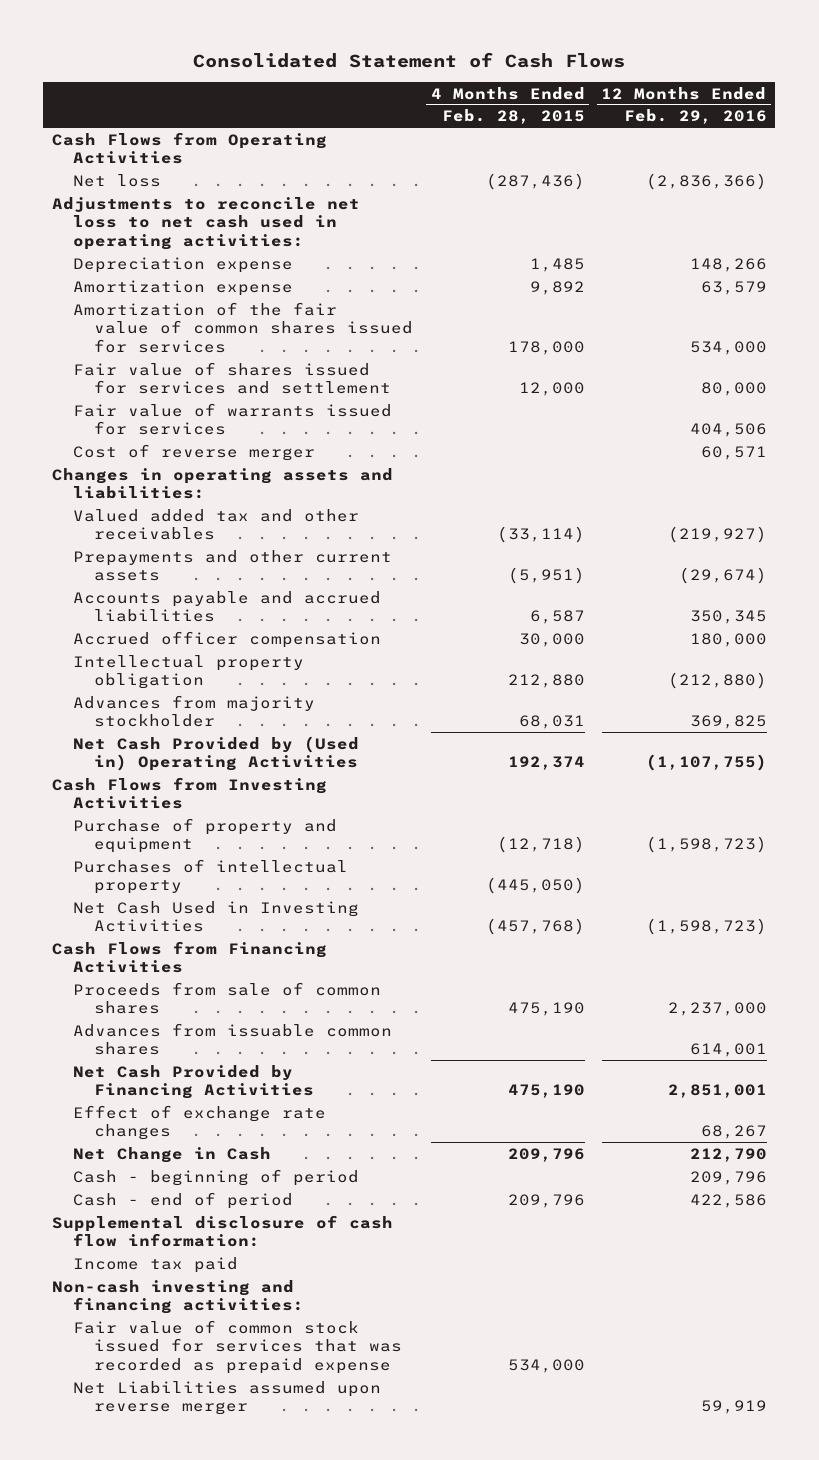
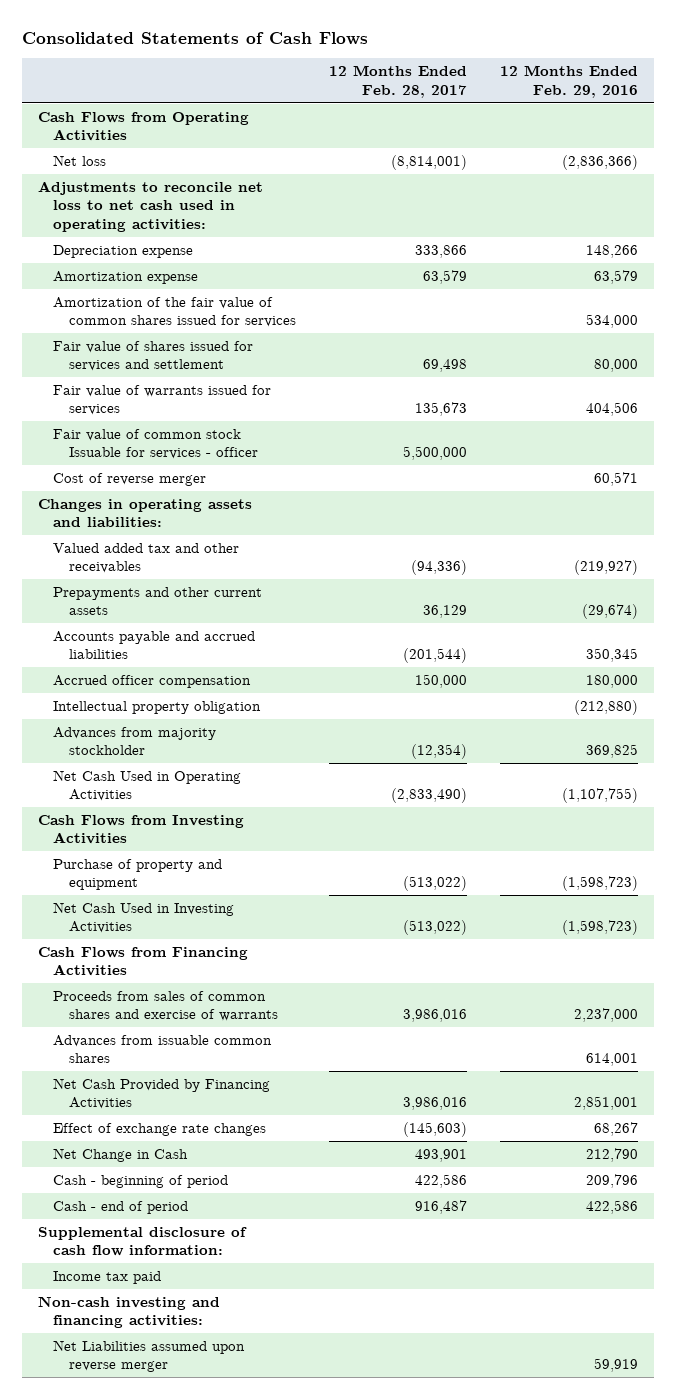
- Consolidated Statement of Cash Flows
+ Consolidated Statements of Cash Flows
- | 4 Months Ended Feb. 28, 2015 | 12 Months Ended Feb. 29, 2016
+ | 12 Months Ended Feb. 28, 2017 | 12 Months Ended Feb. 29, 2016
+ Fair value of common stock Issuable for services - officer | 5,500,000 |
- Net Cash Provided by (Used in) Operating Activities | 192,374 | (1,107,755)
+ Net Cash Used in Operating Activities | (2,833,490) | (1,107,755)
- Purchases of intellectual property | (445,050) |
- Proceeds from sale of common shares | 475,190 | 2,237,000
+ Proceeds from sales of common shares and exercise of warrants | 3,986,016 | 2,237,000
- Fair value of common stock issued for services that was recorded as prepaid expense | 534,000 |

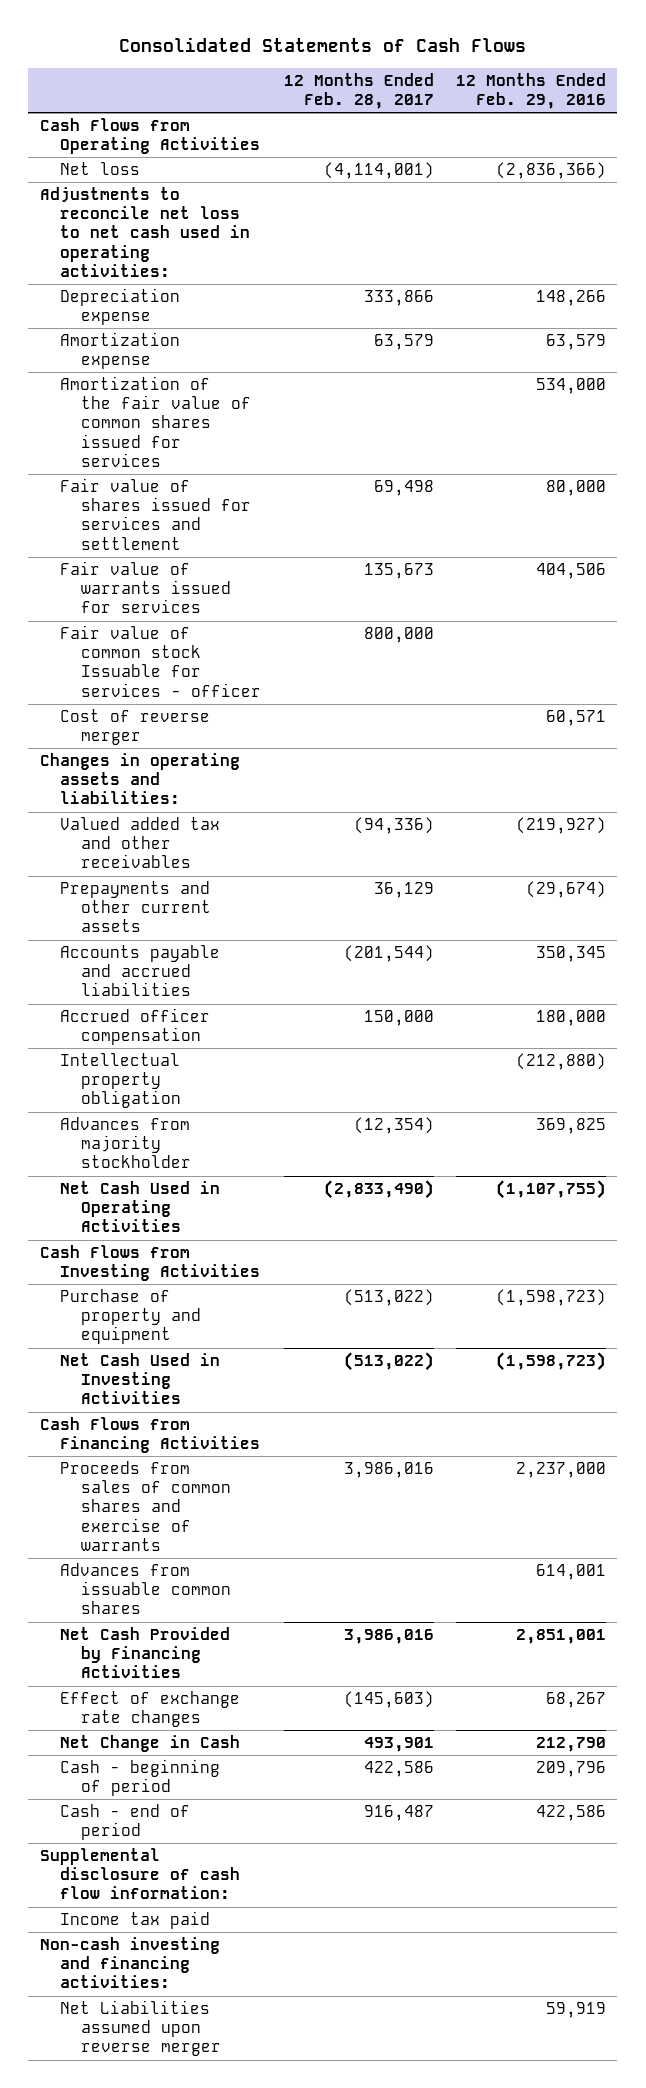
- Net loss | (8,814,001) | (2,836,366)
+ Net loss | (4,114,001) | (2,836,366)
- Fair value of common stock Issuable for services - officer | 5,500,000 |
+ Fair value of common stock Issuable for services - officer | 800,000 |

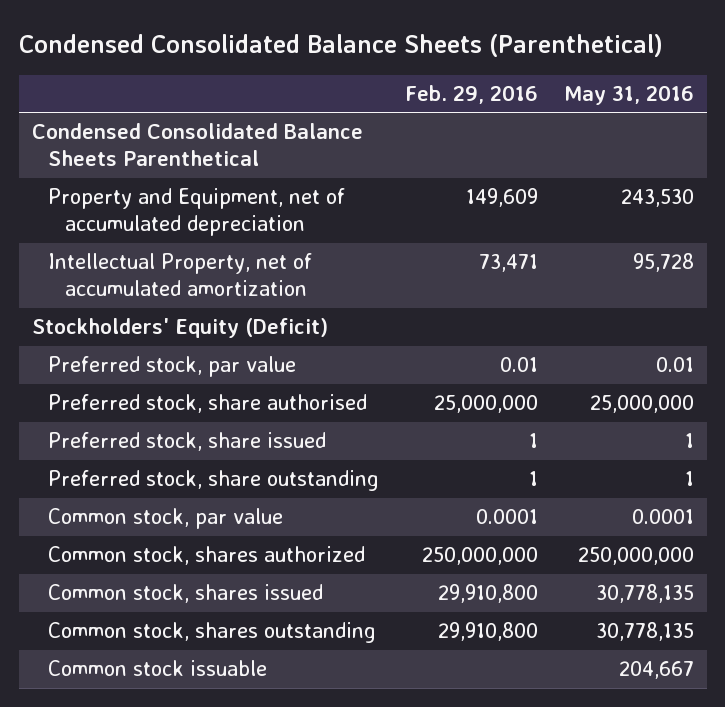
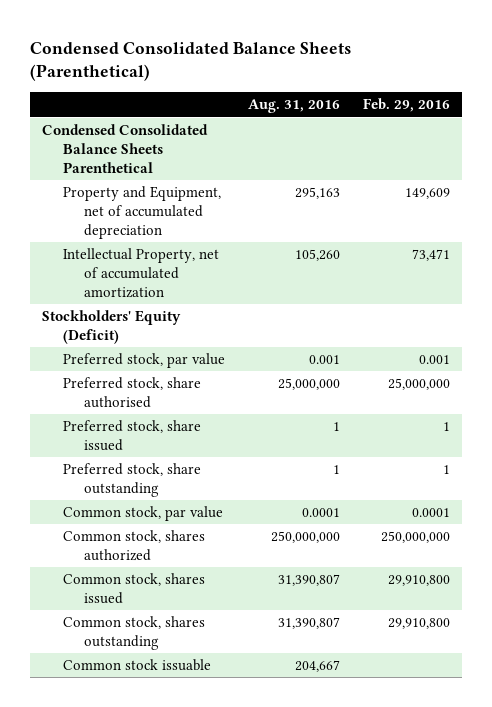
- | Feb. 29, 2016 | May 31, 2016
+ | Aug. 31, 2016 | Feb. 29, 2016
- Preferred stock, par value | 0.01 | 0.01
+ Preferred stock, par value | 0.001 | 0.001

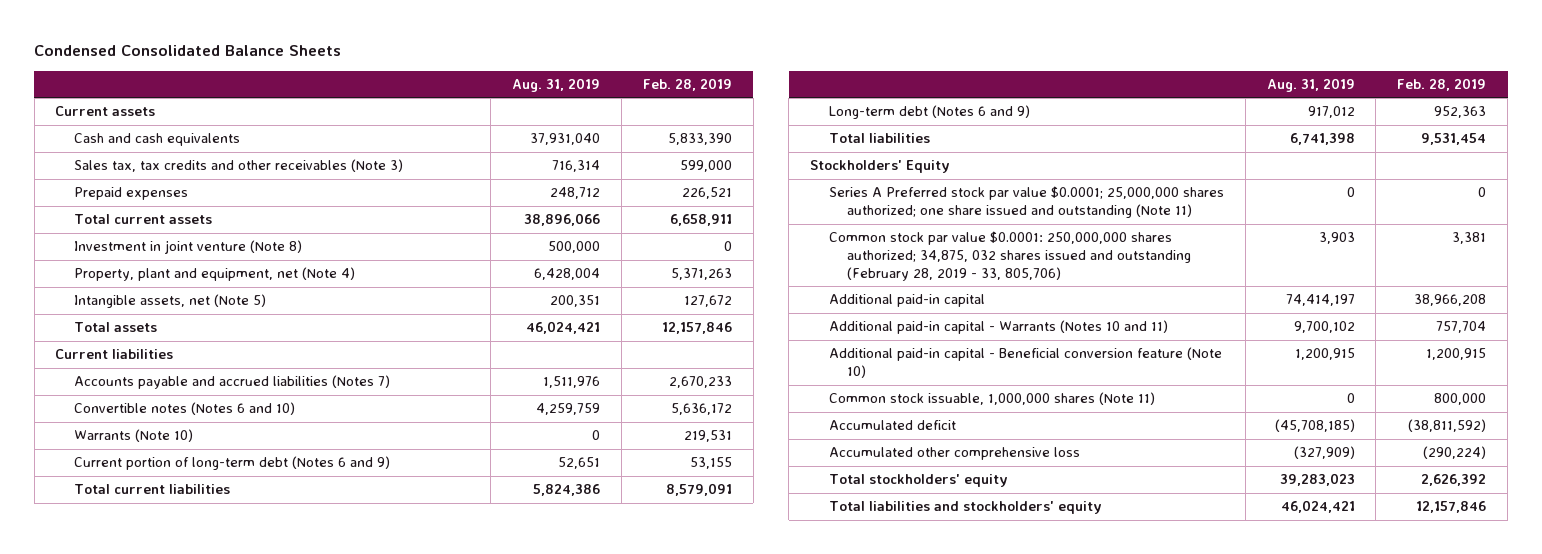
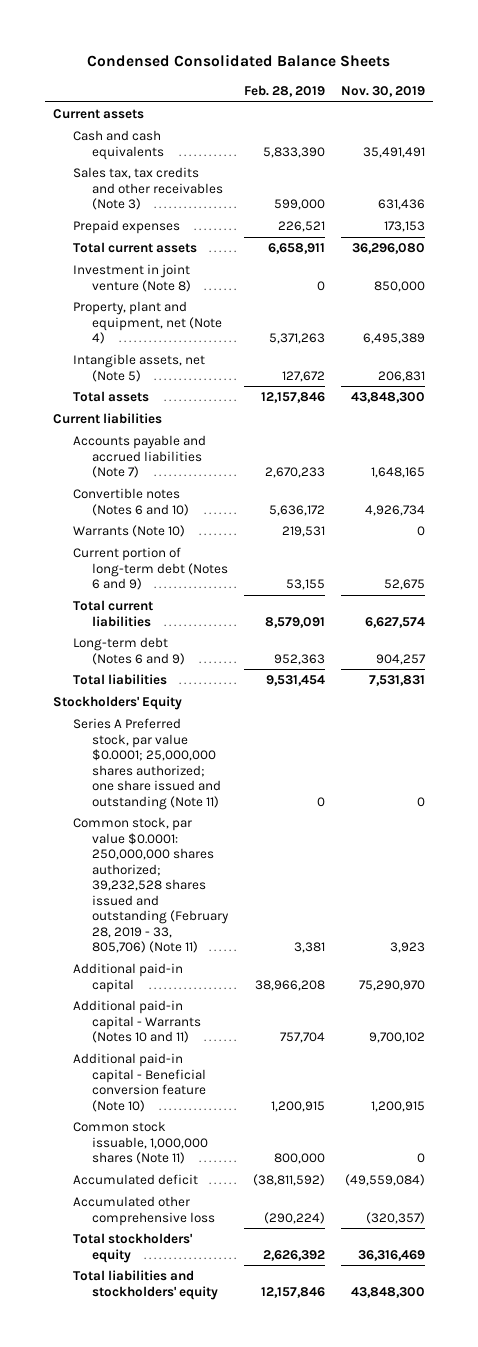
- | Aug. 31, 2019 | Feb. 28, 2019
+ | Feb. 28, 2019 | Nov. 30, 2019
- Accounts payable and accrued liabilities (Notes 7) | 1,511,976 | 2,670,233
+ Accounts payable and accrued liabilities (Note 7) | 2,670,233 | 1,648,165
- Series A Preferred stock par value $0.0001; 25,000,000 shares authorized; one share issued and outstanding (Note 11) | 0 | 0
- Common stock par value $0.0001: 250,000,000 shares authorized; 34,875, 032 shares issued and outstanding (February 28, 2019 - 33, 805,706) | 3,903 | 3,381
+ Series A Preferred stock, par value $0.0001; 25,000,000 shares authorized; one share issued and outstanding (Note 11) | 0 | 0
+ Common stock, par value $0.0001: 250,000,000 shares authorized; 39,232,528 shares issued and outstanding (February 28, 2019 - 33, 805,706) (Note 11) | 3,381 | 3,923

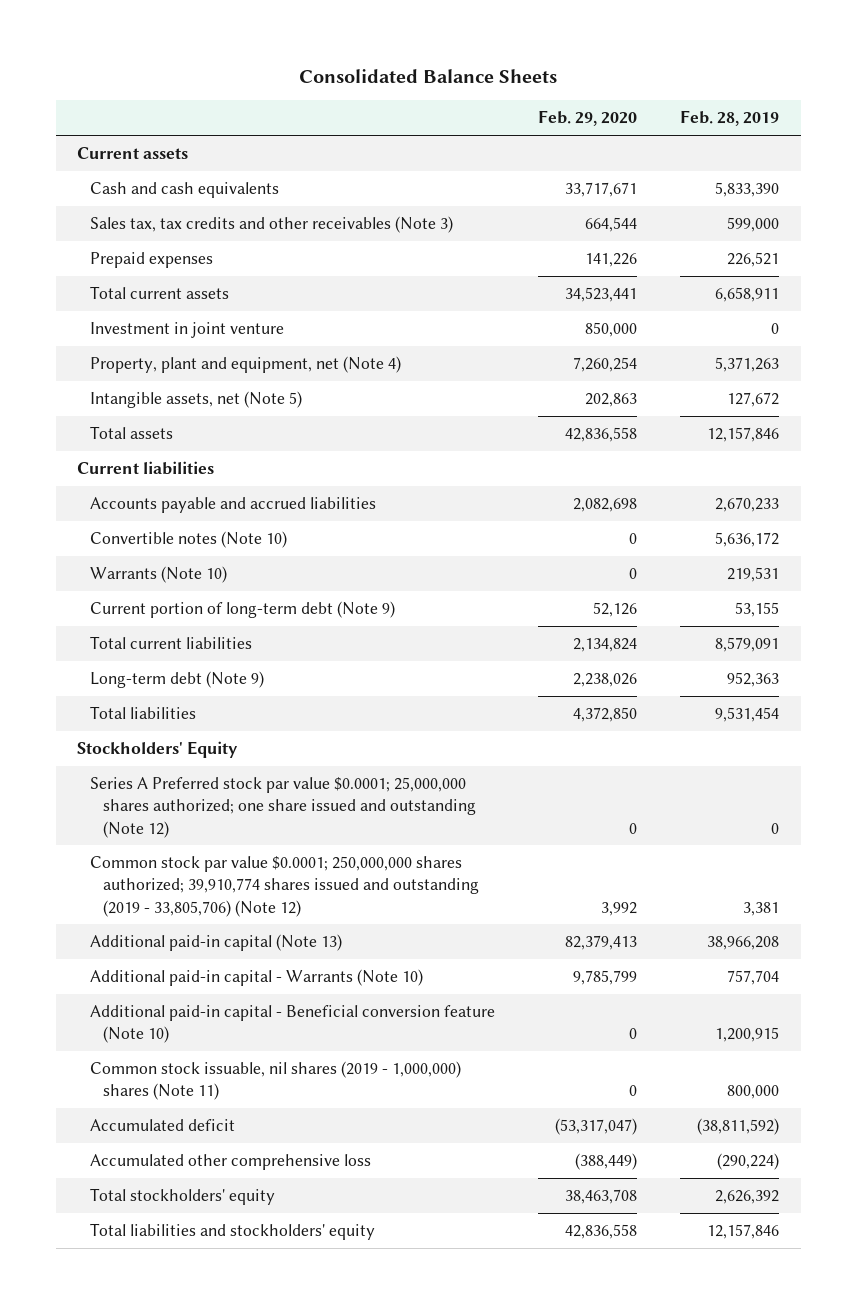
- Condensed Consolidated Balance Sheets
+ Consolidated Balance Sheets
- | Feb. 28, 2019 | Nov. 30, 2019
+ | Feb. 29, 2020 | Feb. 28, 2019
- Investment in joint venture (Note 8) | 0 | 850,000
+ Investment in joint venture | 850,000 | 0
- Accounts payable and accrued liabilities (Note 7) | 2,670,233 | 1,648,165
- Convertible notes (Notes 6 and 10) | 5,636,172 | 4,926,734
+ Accounts payable and accrued liabilities | 2,082,698 | 2,670,233
+ Convertible notes (Note 10) | 0 | 5,636,172
- Current portion of long-term debt (Notes 6 and 9) | 53,155 | 52,675
+ Current portion of long-term debt (Note 9) | 52,126 | 53,155
- Long-term debt (Notes 6 and 9) | 952,363 | 904,257
+ Long-term debt (Note 9) | 2,238,026 | 952,363
- Series A Preferred stock, par value $0.0001; 25,000,000 shares authorized; one share issued and outstanding (Note 11) | 0 | 0
- Common stock, par value $0.0001: 250,000,000 shares authorized; 39,232,528 shares issued and outstanding (February 28, 2019 - 33, 805,706) (Note 11) | 3,381 | 3,923
- Additional paid-in capital | 38,966,208 | 75,290,970
- Additional paid-in capital - Warrants (Notes 10 and 11) | 757,704 | 9,700,102
+ Series A Preferred stock par value $0.0001; 25,000,000 shares authorized; one share issued and outstanding (Note 12) | 0 | 0
+ Common stock par value $0.0001; 250,000,000 shares authorized; 39,910,774 shares issued and outstanding (2019 - 33,805,706) (Note 12) | 3,992 | 3,381
+ Additional paid-in capital (Note 13) | 82,379,413 | 38,966,208
+ Additional paid-in capital - Warrants (Note 10) | 9,785,799 | 757,704
- Common stock issuable, 1,000,000 shares (Note 11) | 800,000 | 0
+ Common stock issuable, nil shares (2019 - 1,000,000) shares (Note 11) | 0 | 800,000

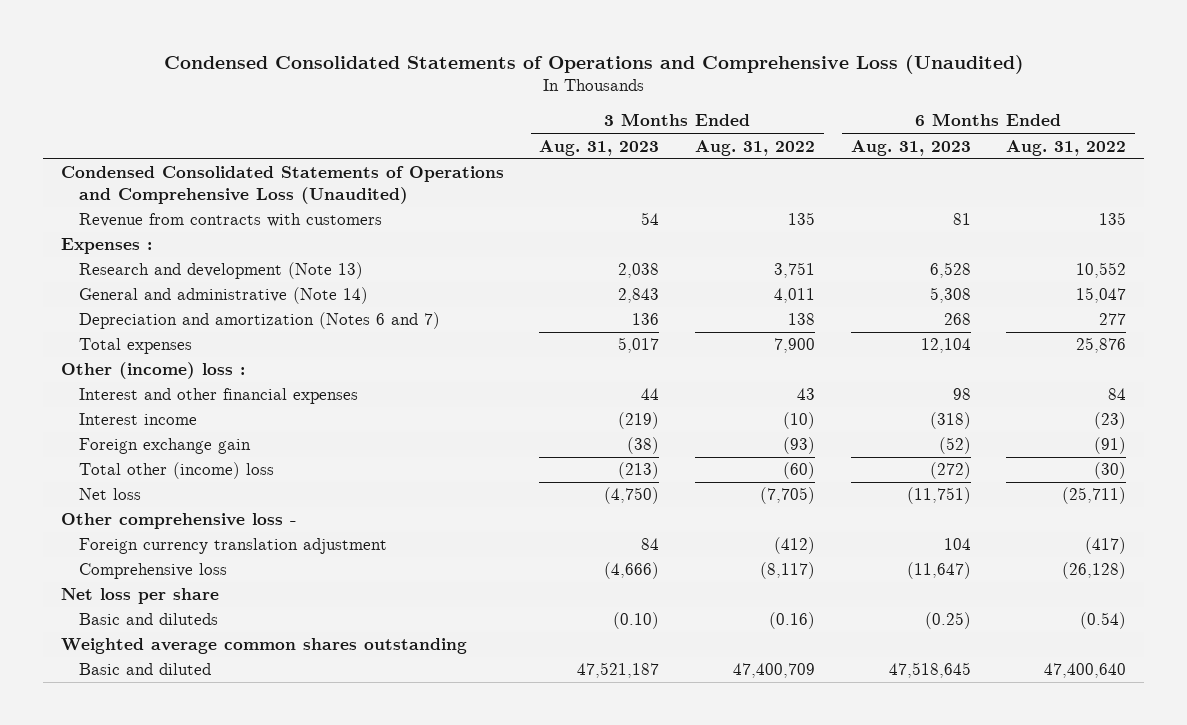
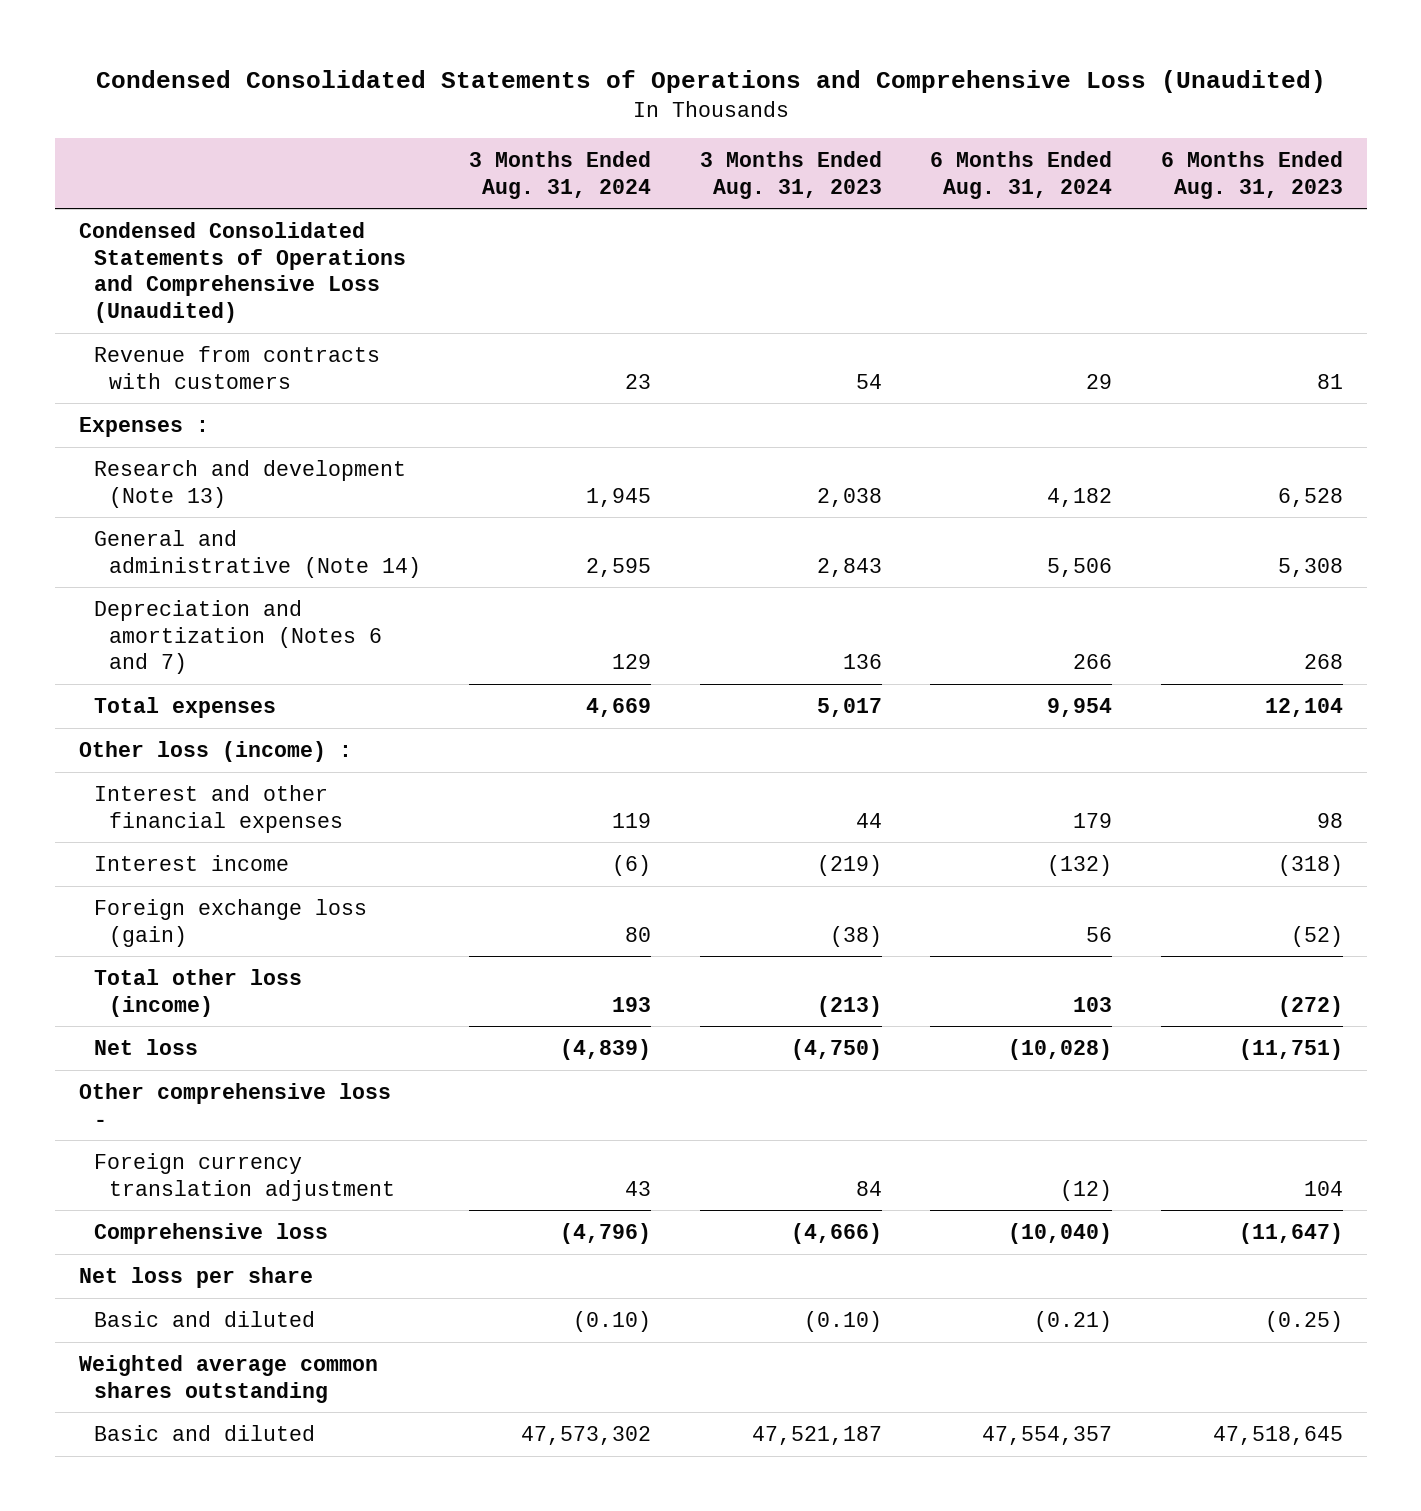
- | 3 Months Ended Aug. 31, 2023 | 3 Months Ended Aug. 31, 2022 | 6 Months Ended Aug. 31, 2023 | 6 Months Ended Aug. 31, 2022
+ | 3 Months Ended Aug. 31, 2024 | 3 Months Ended Aug. 31, 2023 | 6 Months Ended Aug. 31, 2024 | 6 Months Ended Aug. 31, 2023
- Other (income) loss :
+ Other loss (income) :
- Foreign exchange gain | (38) | (93) | (52) | (91)
- Total other (income) loss | (213) | (60) | (272) | (30)
+ Foreign exchange loss (gain) | 80 | (38) | 56 | (52)
+ Total other loss (income) | 193 | (213) | 103 | (272)
- Basic and diluteds | (0.10) | (0.16) | (0.25) | (0.54)
+ Basic and diluted | (0.10) | (0.10) | (0.21) | (0.25)

